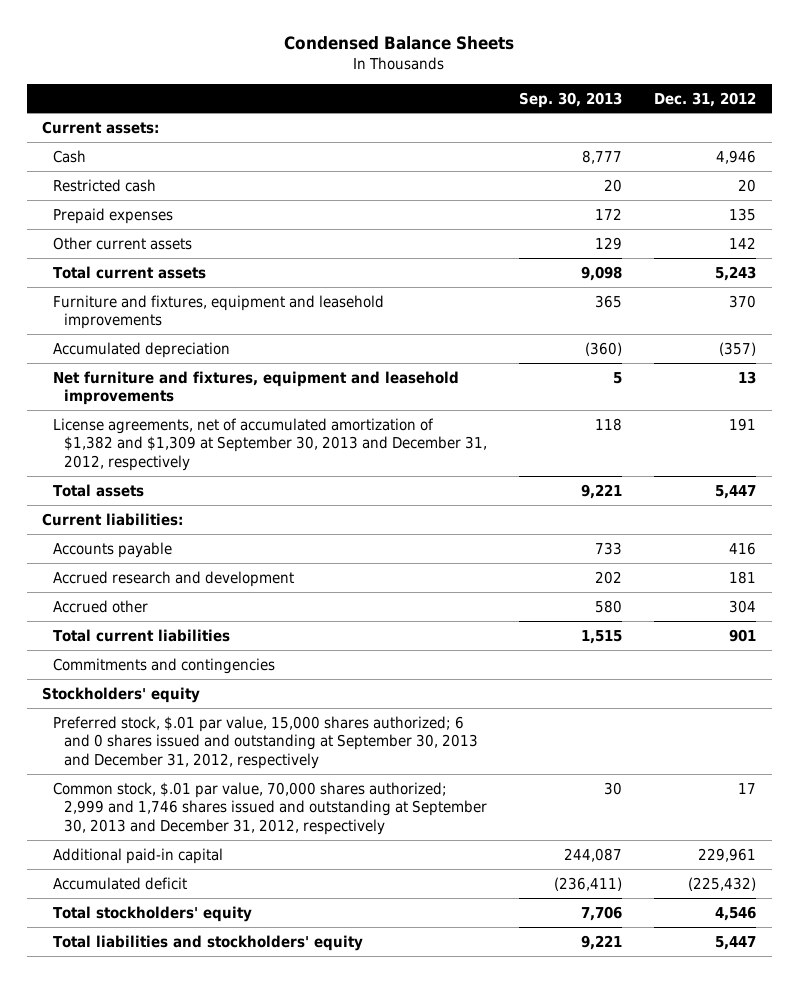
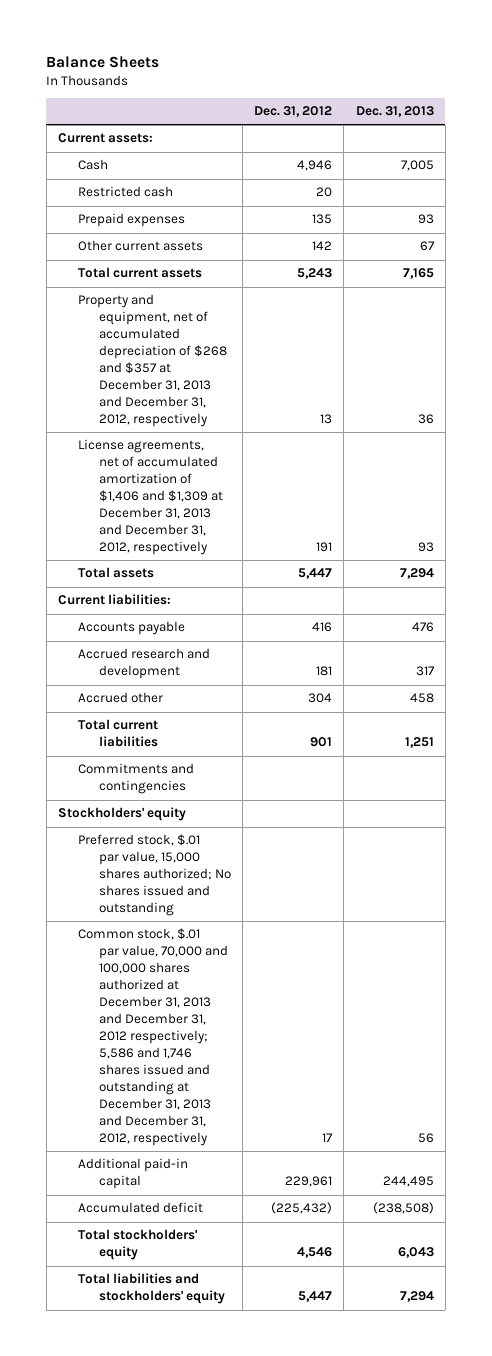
- Condensed Balance Sheets
+ Balance Sheets
- | Sep. 30, 2013 | Dec. 31, 2012
+ | Dec. 31, 2012 | Dec. 31, 2013
- Furniture and fixtures, equipment and leasehold improvements | 365 | 370
- Accumulated depreciation | (360) | (357)
- Net furniture and fixtures, equipment and leasehold improvements | 5 | 13
- License agreements, net of accumulated amortization of $1,382 and $1,309 at September 30, 2013 and December 31, 2012, respectively | 118 | 191
+ Property and equipment, net of accumulated depreciation of $268 and $357 at December 31, 2013 and December 31, 2012, respectively | 13 | 36
+ License agreements, net of accumulated amortization of $1,406 and $1,309 at December 31, 2013 and December 31, 2012, respectively | 191 | 93
- Preferred stock, $.01 par value, 15,000 shares authorized; 6 and 0 shares issued and outstanding at September 30, 2013 and December 31, 2012, respectively
- Common stock, $.01 par value, 70,000 shares authorized; 2,999 and 1,746 shares issued and outstanding at September 30, 2013 and December 31, 2012, respectively | 30 | 17
+ Preferred stock, $.01 par value, 15,000 shares authorized; No shares issued and outstanding
+ Common stock, $.01 par value, 70,000 and 100,000 shares authorized at December 31, 2013 and December 31, 2012 respectively; 5,586 and 1,746 shares issued and outstanding at December 31, 2013 and December 31, 2012, respectively | 17 | 56

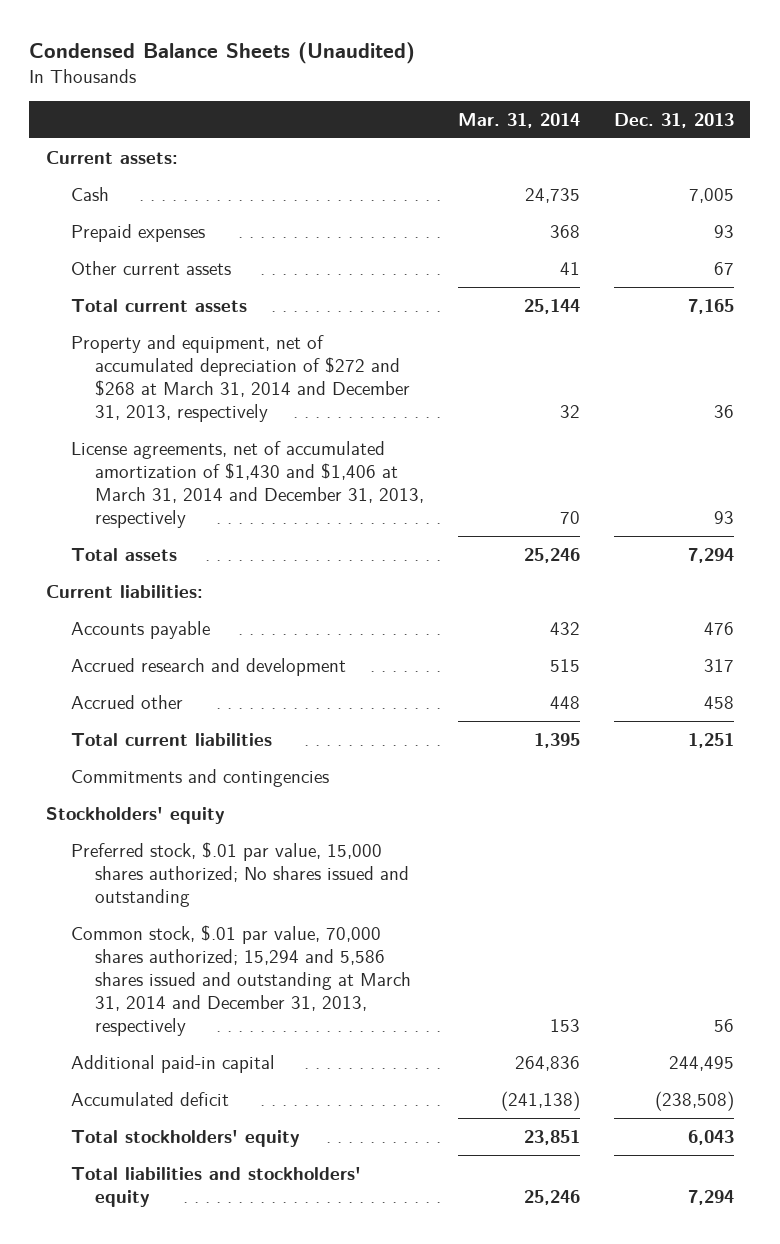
- Balance Sheets
+ Condensed Balance Sheets (Unaudited)
- | Dec. 31, 2012 | Dec. 31, 2013
+ | Mar. 31, 2014 | Dec. 31, 2013
- Restricted cash | 20 |
- Property and equipment, net of accumulated depreciation of $268 and $357 at December 31, 2013 and December 31, 2012, respectively | 13 | 36
- License agreements, net of accumulated amortization of $1,406 and $1,309 at December 31, 2013 and December 31, 2012, respectively | 191 | 93
+ Property and equipment, net of accumulated depreciation of $272 and $268 at March 31, 2014 and December 31, 2013, respectively | 32 | 36
+ License agreements, net of accumulated amortization of $1,430 and $1,406 at March 31, 2014 and December 31, 2013, respectively | 70 | 93
- Common stock, $.01 par value, 70,000 and 100,000 shares authorized at December 31, 2013 and December 31, 2012 respectively; 5,586 and 1,746 shares issued and outstanding at December 31, 2013 and December 31, 2012, respectively | 17 | 56
+ Common stock, $.01 par value, 70,000 shares authorized; 15,294 and 5,586 shares issued and outstanding at March 31, 2014 and December 31, 2013, respectively | 153 | 56

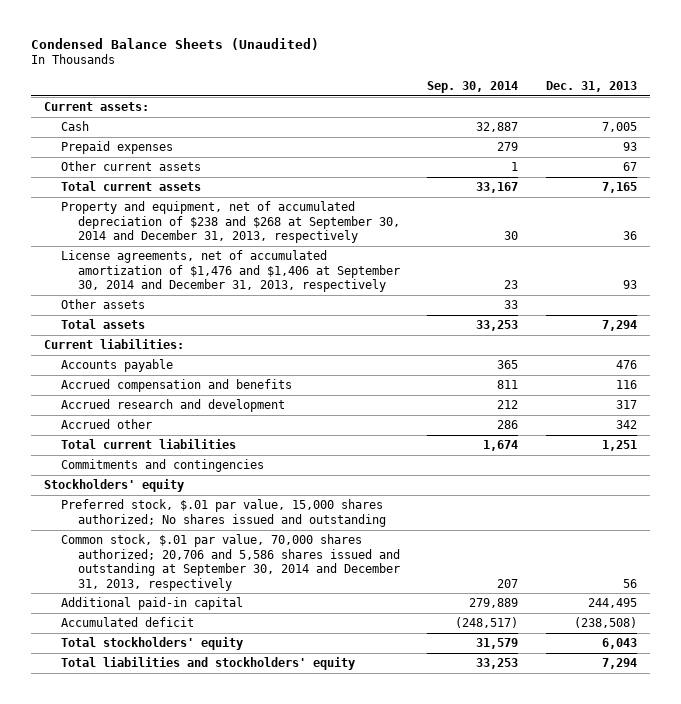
- | Mar. 31, 2014 | Dec. 31, 2013
+ | Sep. 30, 2014 | Dec. 31, 2013
- Property and equipment, net of accumulated depreciation of $272 and $268 at March 31, 2014 and December 31, 2013, respectively | 32 | 36
- License agreements, net of accumulated amortization of $1,430 and $1,406 at March 31, 2014 and December 31, 2013, respectively | 70 | 93
+ Property and equipment, net of accumulated depreciation of $238 and $268 at September 30, 2014 and December 31, 2013, respectively | 30 | 36
+ License agreements, net of accumulated amortization of $1,476 and $1,406 at September 30, 2014 and December 31, 2013, respectively | 23 | 93
+ Other assets | 33 |
+ Accrued compensation and benefits | 811 | 116
- Accrued other | 448 | 458
+ Accrued other | 286 | 342
- Common stock, $.01 par value, 70,000 shares authorized; 15,294 and 5,586 shares issued and outstanding at March 31, 2014 and December 31, 2013, respectively | 153 | 56
+ Common stock, $.01 par value, 70,000 shares authorized; 20,706 and 5,586 shares issued and outstanding at September 30, 2014 and December 31, 2013, respectively | 207 | 56

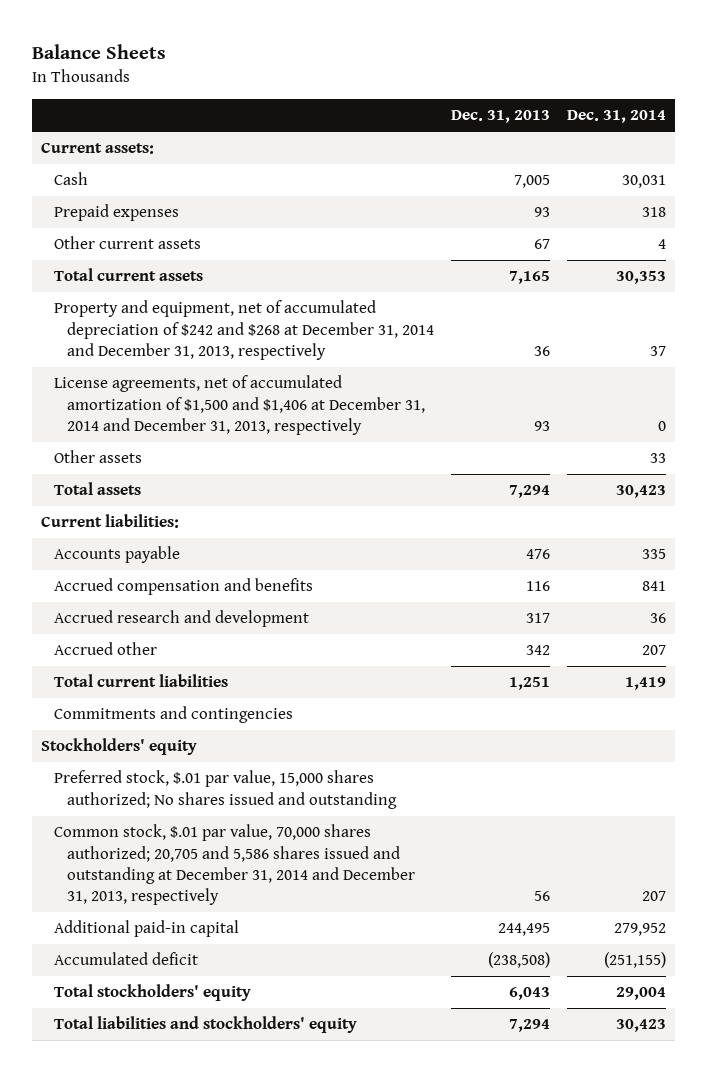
- Condensed Balance Sheets (Unaudited)
+ Balance Sheets
- | Sep. 30, 2014 | Dec. 31, 2013
+ | Dec. 31, 2013 | Dec. 31, 2014
- Property and equipment, net of accumulated depreciation of $238 and $268 at September 30, 2014 and December 31, 2013, respectively | 30 | 36
- License agreements, net of accumulated amortization of $1,476 and $1,406 at September 30, 2014 and December 31, 2013, respectively | 23 | 93
+ Property and equipment, net of accumulated depreciation of $242 and $268 at December 31, 2014 and December 31, 2013, respectively | 36 | 37
+ License agreements, net of accumulated amortization of $1,500 and $1,406 at December 31, 2014 and December 31, 2013, respectively | 93 | 0
- Common stock, $.01 par value, 70,000 shares authorized; 20,706 and 5,586 shares issued and outstanding at September 30, 2014 and December 31, 2013, respectively | 207 | 56
+ Common stock, $.01 par value, 70,000 shares authorized; 20,705 and 5,586 shares issued and outstanding at December 31, 2014 and December 31, 2013, respectively | 56 | 207

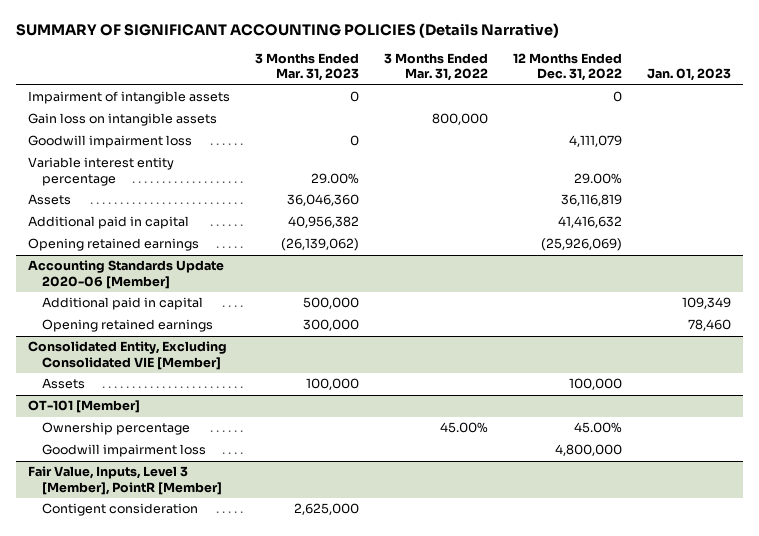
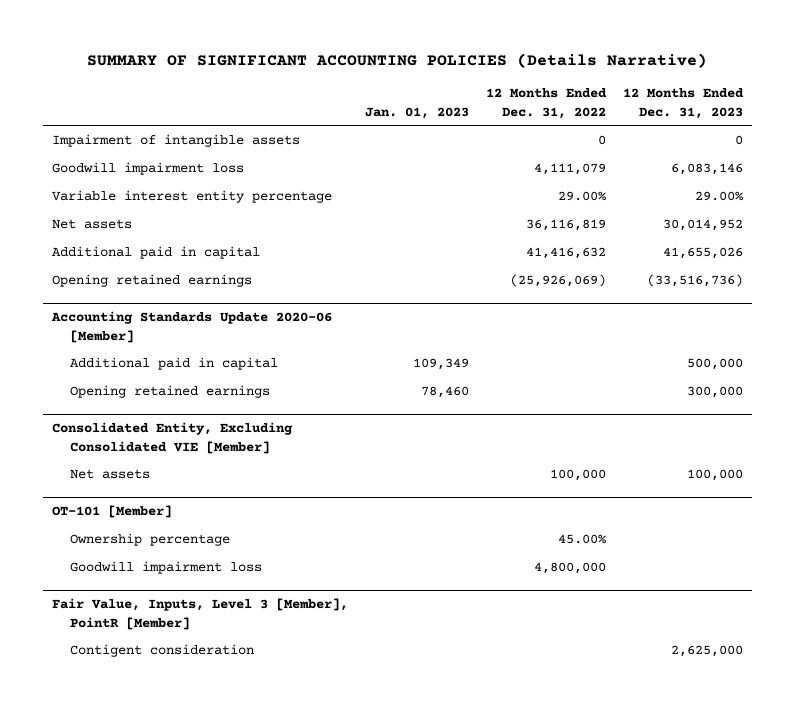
- | 3 Months Ended Mar. 31, 2023 | 3 Months Ended Mar. 31, 2022 | 12 Months Ended Dec. 31, 2022 | Jan. 01, 2023
+ | Jan. 01, 2023 | 12 Months Ended Dec. 31, 2022 | 12 Months Ended Dec. 31, 2023
- Gain loss on intangible assets | | 800,000 | |
- Assets | 36,046,360 | | 36,116,819 |
+ Net assets | | 36,116,819 | 30,014,952
@ Consolidated Entity, Excluding Consolidated VIE [Member]
- Assets | 100,000 | | 100,000 |
+ Net assets | | 100,000 | 100,000

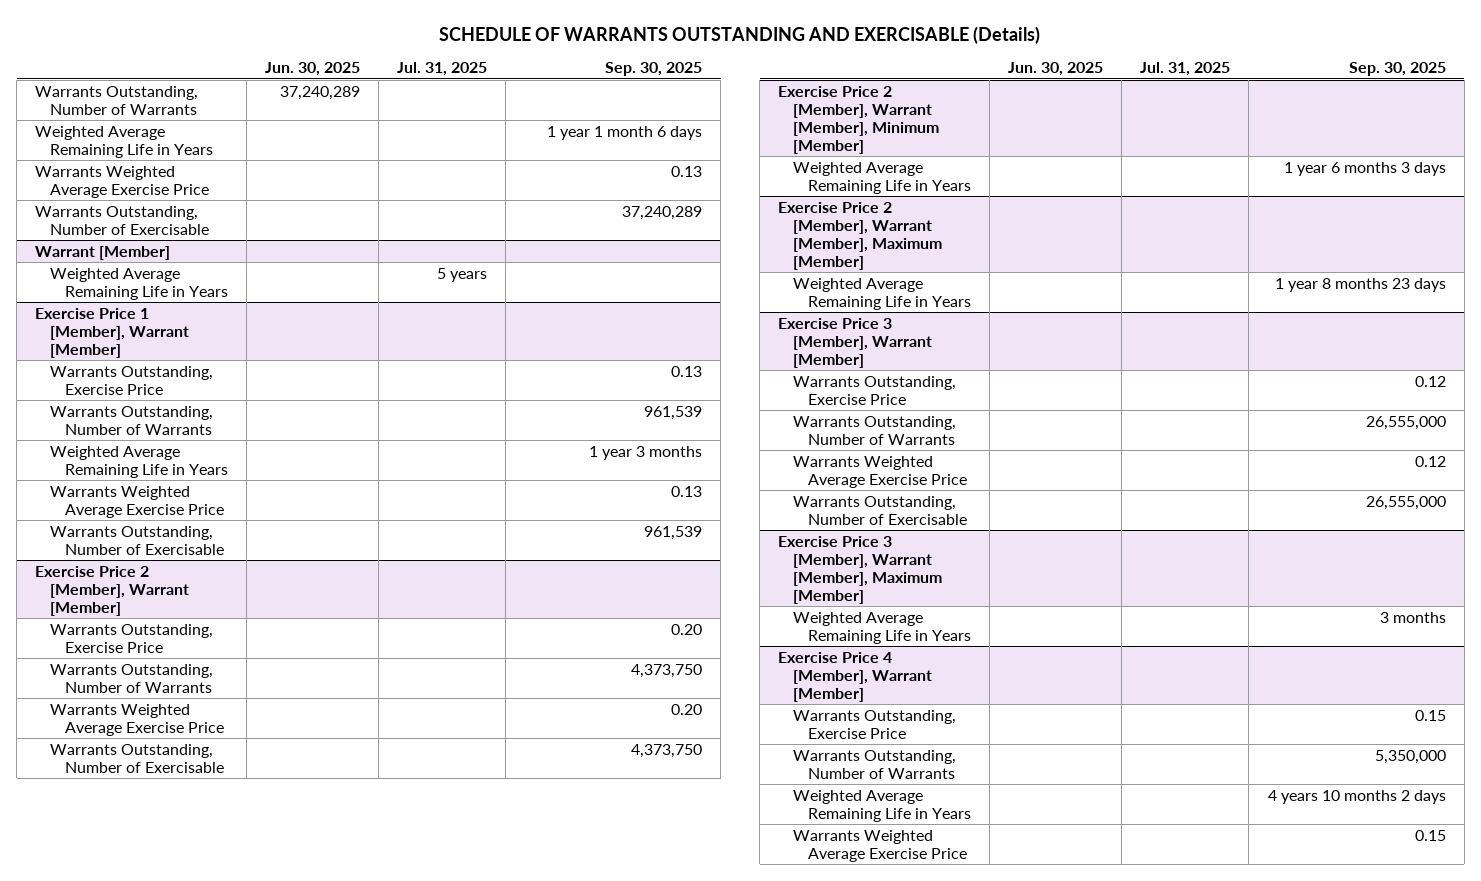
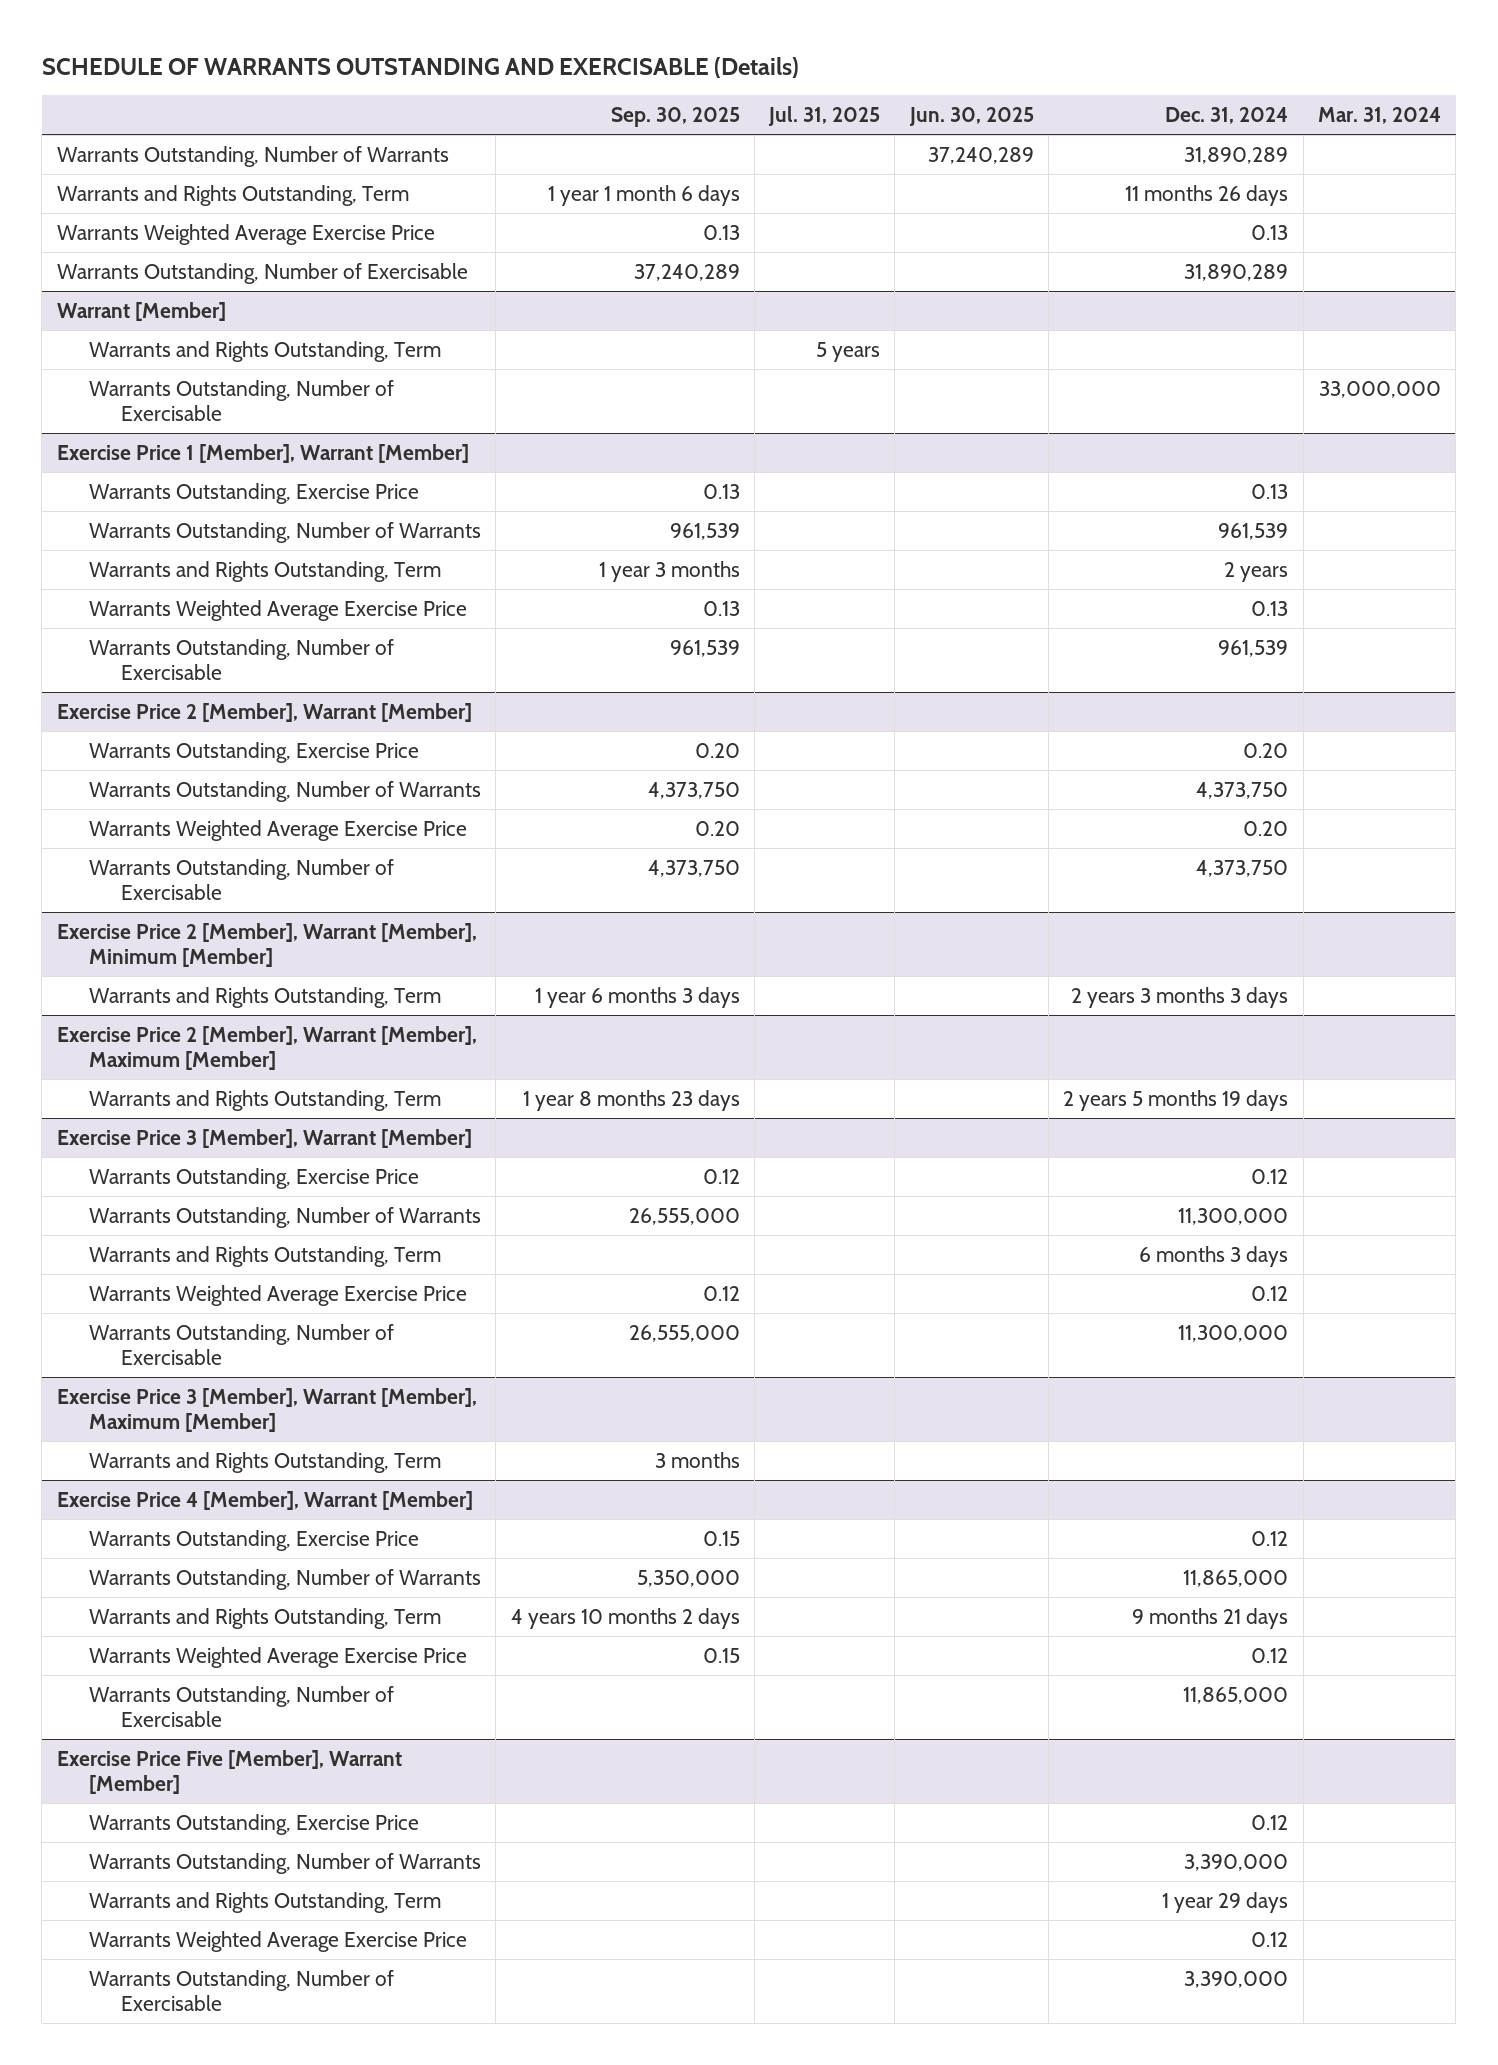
- | Jun. 30, 2025 | Jul. 31, 2025 | Sep. 30, 2025
+ | Sep. 30, 2025 | Jul. 31, 2025 | Jun. 30, 2025 | Dec. 31, 2024 | Mar. 31, 2024
- Weighted Average Remaining Life in Years | | | 1 year 1 month 6 days
+ Warrants and Rights Outstanding, Term | 1 year 1 month 6 days | | | 11 months 26 days |
@ Warrant [Member]
- Weighted Average Remaining Life in Years | | 5 years |
+ Warrants and Rights Outstanding, Term | | 5 years | | |
+ Warrants Outstanding, Number of Exercisable | | | | | 33,000,000
@ Exercise Price 1 [Member], Warrant [Member]
- Weighted Average Remaining Life in Years | | | 1 year 3 months
+ Warrants and Rights Outstanding, Term | 1 year 3 months | | | 2 years |
@ Exercise Price 2 [Member], Warrant [Member], Minimum [Member]
- Weighted Average Remaining Life in Years | | | 1 year 6 months 3 days
+ Warrants and Rights Outstanding, Term | 1 year 6 months 3 days | | | 2 years 3 months 3 days |
@ Exercise Price 2 [Member], Warrant [Member], Maximum [Member]
- Weighted Average Remaining Life in Years | | | 1 year 8 months 23 days
+ Warrants and Rights Outstanding, Term | 1 year 8 months 23 days | | | 2 years 5 months 19 days |
@ Exercise Price 3 [Member], Warrant [Member]
+ Warrants and Rights Outstanding, Term | | | | 6 months 3 days |
@ Exercise Price 3 [Member], Warrant [Member], Maximum [Member]
- Weighted Average Remaining Life in Years | | | 3 months
+ Warrants and Rights Outstanding, Term | 3 months | | | |
@ Exercise Price 4 [Member], Warrant [Member]
- Weighted Average Remaining Life in Years | | | 4 years 10 months 2 days
+ Warrants and Rights Outstanding, Term | 4 years 10 months 2 days | | | 9 months 21 days |
+ Warrants Outstanding, Number of Exercisable | | | | 11,865,000 |
+ Exercise Price Five [Member], Warrant [Member]
+ Warrants Outstanding, Exercise Price | | | | 0.12 |
+ Warrants Outstanding, Number of Warrants | | | | 3,390,000 |
+ Warrants and Rights Outstanding, Term | | | | 1 year 29 days |
+ Warrants Weighted Average Exercise Price | | | | 0.12 |
+ Warrants Outstanding, Number of Exercisable | | | | 3,390,000 |

